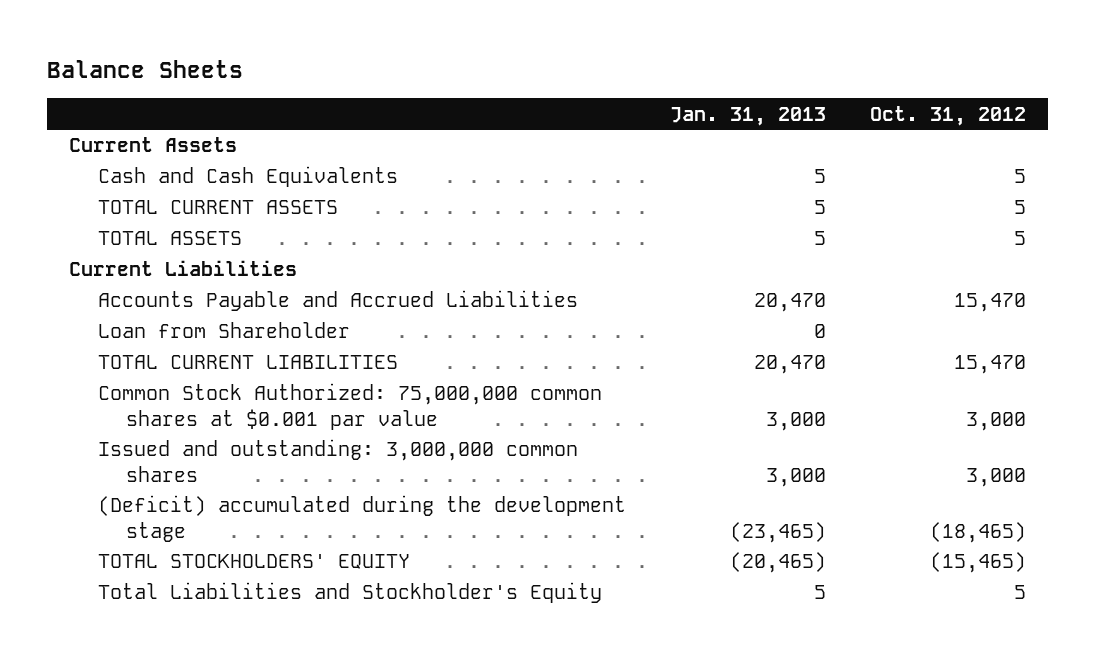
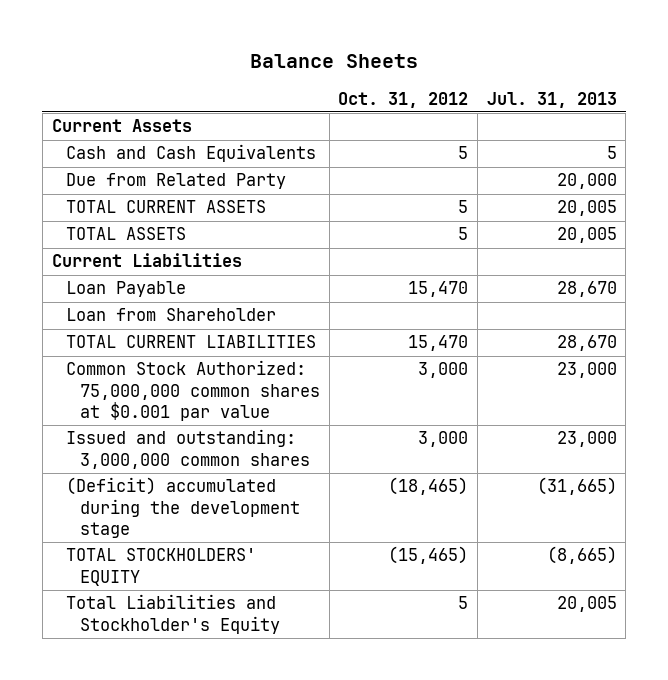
- | Jan. 31, 2013 | Oct. 31, 2012
+ | Oct. 31, 2012 | Jul. 31, 2013
+ Due from Related Party | | 20,000
- Accounts Payable and Accrued Liabilities | 20,470 | 15,470
+ Loan Payable | 15,470 | 28,670

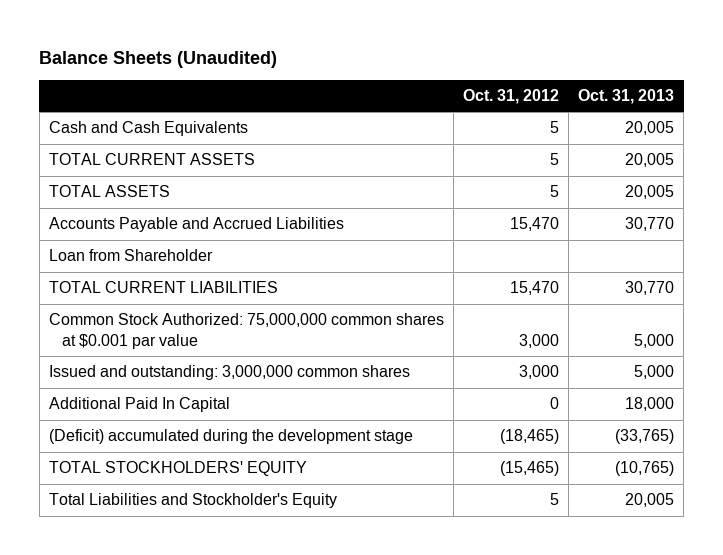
- Balance Sheets
+ Balance Sheets (Unaudited)
- | Oct. 31, 2012 | Jul. 31, 2013
+ | Oct. 31, 2012 | Oct. 31, 2013
- Current Assets
- Due from Related Party | | 20,000
- Current Liabilities
- Loan Payable | 15,470 | 28,670
+ Accounts Payable and Accrued Liabilities | 15,470 | 30,770
+ Additional Paid In Capital | 0 | 18,000

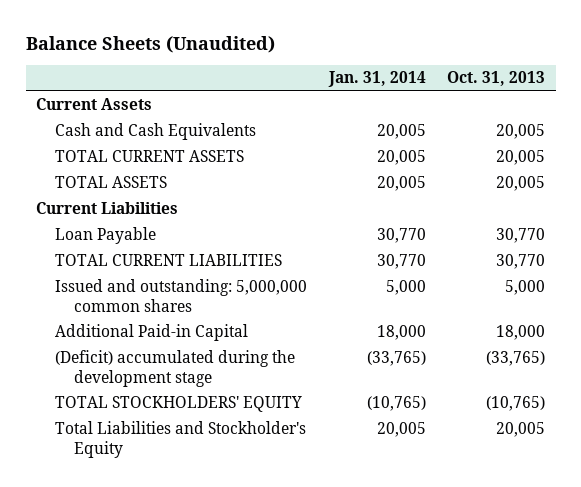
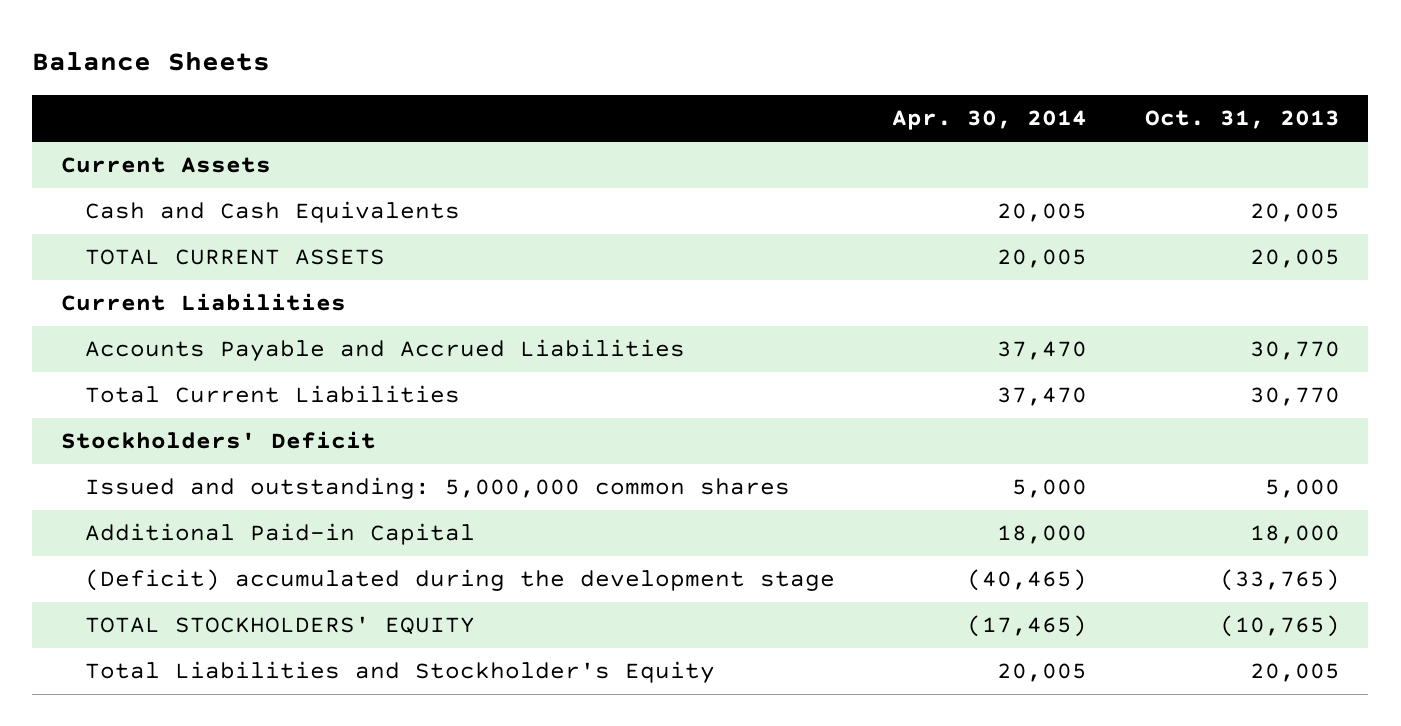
- Balance Sheets (Unaudited)
+ Balance Sheets
- | Jan. 31, 2014 | Oct. 31, 2013
+ | Apr. 30, 2014 | Oct. 31, 2013
- TOTAL ASSETS | 20,005 | 20,005
- Loan Payable | 30,770 | 30,770
- TOTAL CURRENT LIABILITIES | 30,770 | 30,770
+ Accounts Payable and Accrued Liabilities | 37,470 | 30,770
+ Total Current Liabilities | 37,470 | 30,770
+ Stockholders' Deficit

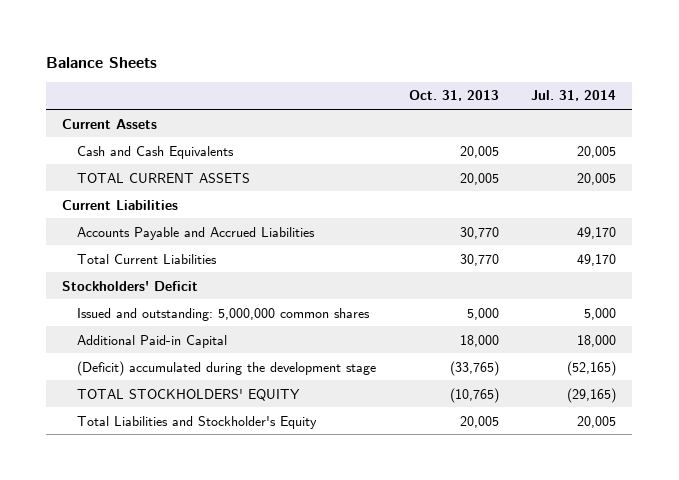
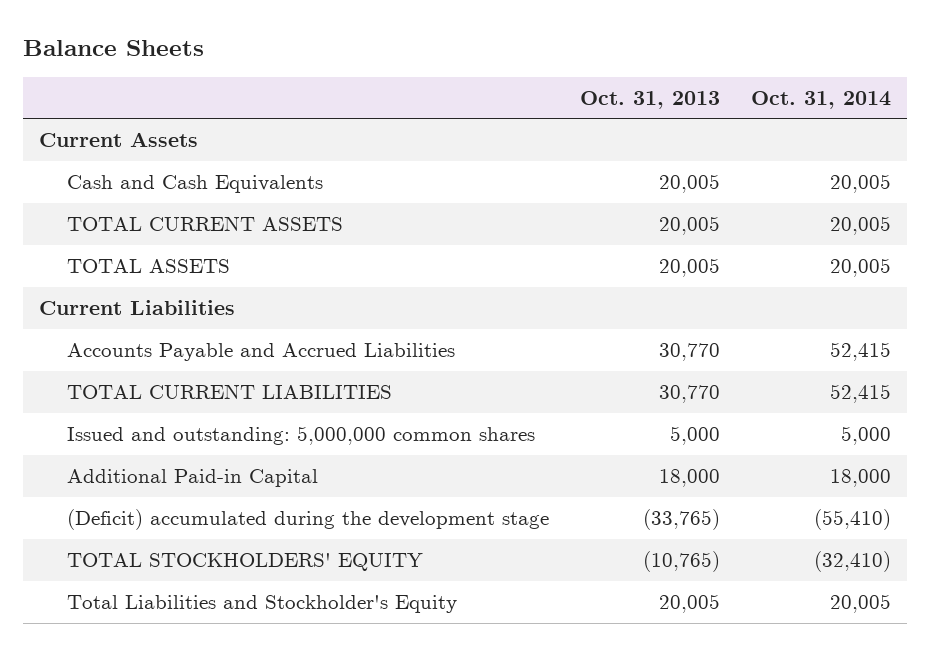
- | Oct. 31, 2013 | Jul. 31, 2014
+ | Oct. 31, 2013 | Oct. 31, 2014
+ TOTAL ASSETS | 20,005 | 20,005
- Total Current Liabilities | 30,770 | 49,170
- Stockholders' Deficit
+ TOTAL CURRENT LIABILITIES | 30,770 | 52,415

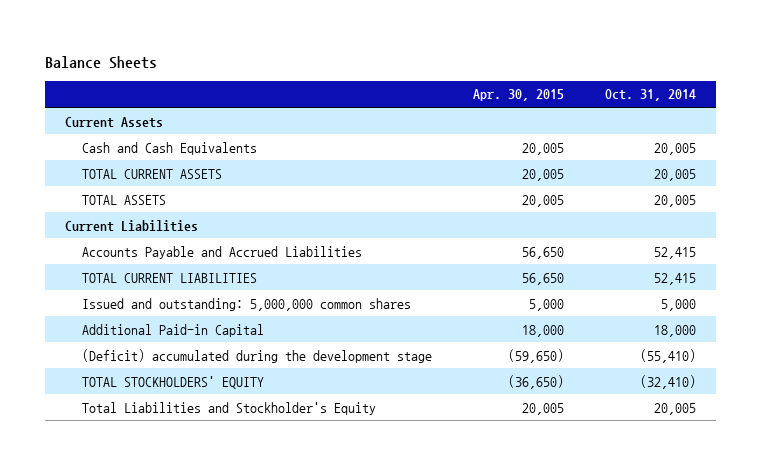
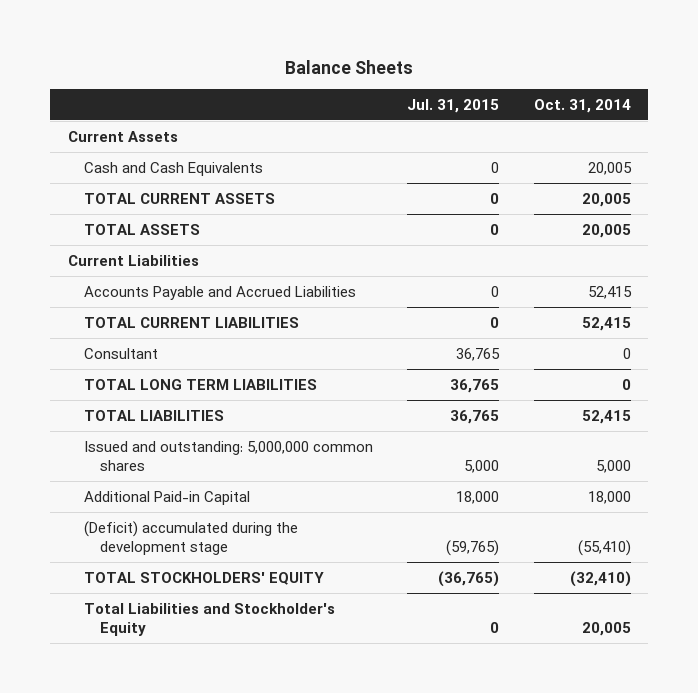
- | Apr. 30, 2015 | Oct. 31, 2014
+ | Jul. 31, 2015 | Oct. 31, 2014
+ Consultant | 36,765 | 0
+ TOTAL LONG TERM LIABILITIES | 36,765 | 0
+ TOTAL LIABILITIES | 36,765 | 52,415

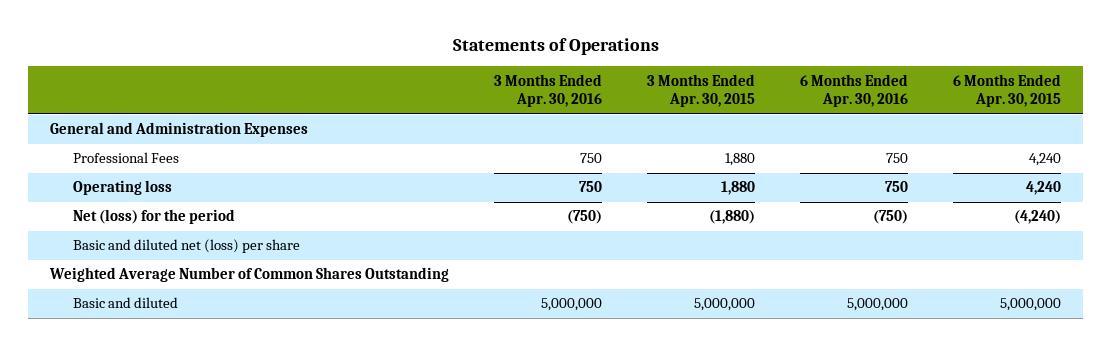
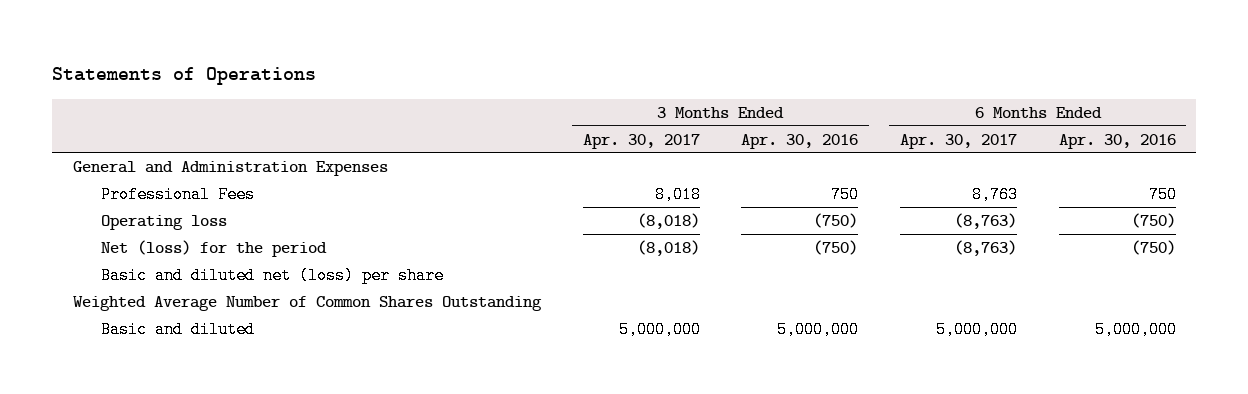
- | 3 Months Ended Apr. 30, 2016 | 3 Months Ended Apr. 30, 2015 | 6 Months Ended Apr. 30, 2016 | 6 Months Ended Apr. 30, 2015
+ | 3 Months Ended Apr. 30, 2017 | 3 Months Ended Apr. 30, 2016 | 6 Months Ended Apr. 30, 2017 | 6 Months Ended Apr. 30, 2016
- Operating loss | 750 | 1,880 | 750 | 4,240
+ Operating loss | (8,018) | (750) | (8,763) | (750)

